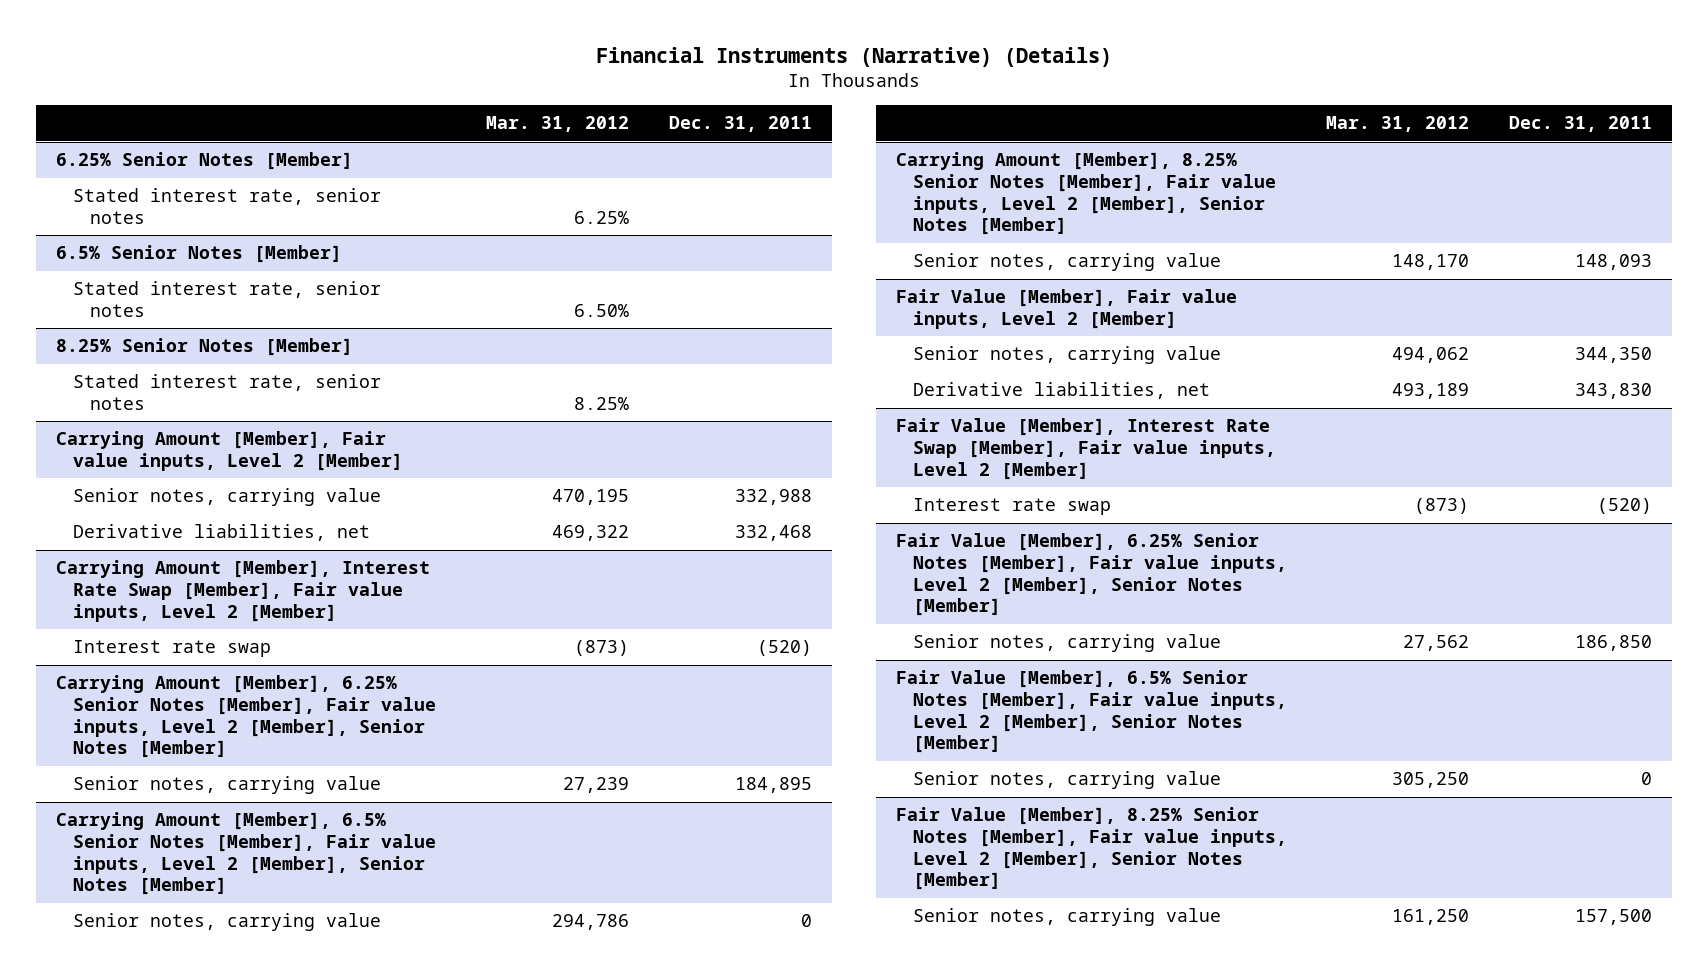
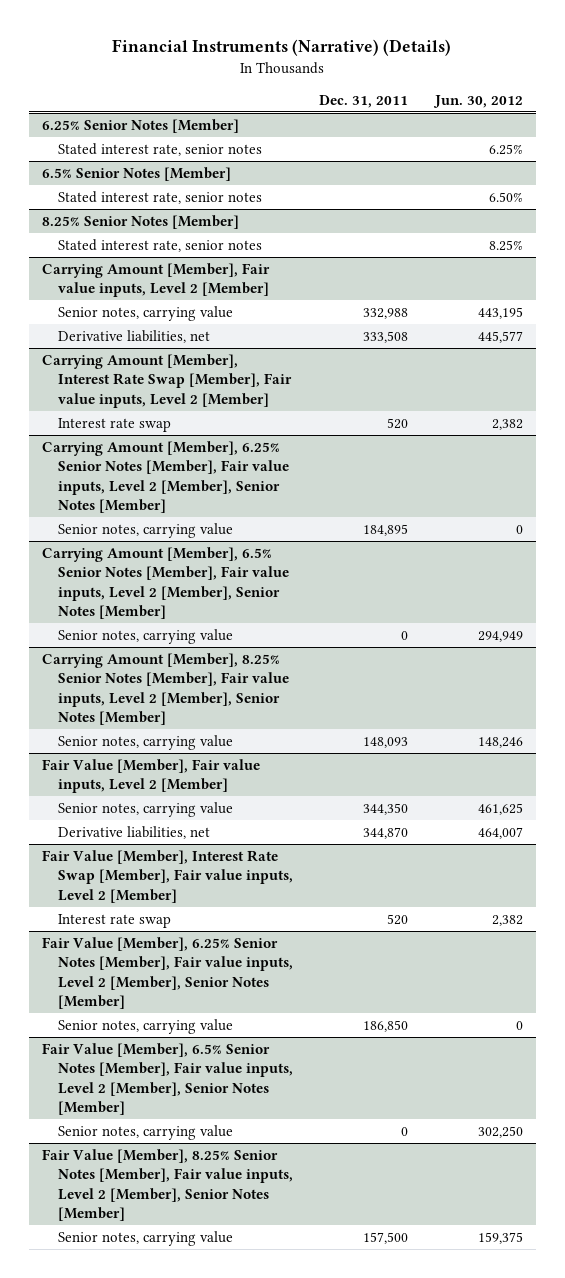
- | Mar. 31, 2012 | Dec. 31, 2011
+ | Dec. 31, 2011 | Jun. 30, 2012
@ Carrying Amount [Member], Fair value inputs, Level 2 [Member]
- Derivative liabilities, net | 469,322 | 332,468
+ Derivative liabilities, net | 333,508 | 445,577
@ Carrying Amount [Member], Interest Rate Swap [Member], Fair value inputs, Level 2 [Member]
- Interest rate swap | (873) | (520)
+ Interest rate swap | 520 | 2,382
@ Fair Value [Member], Fair value inputs, Level 2 [Member]
- Derivative liabilities, net | 493,189 | 343,830
+ Derivative liabilities, net | 344,870 | 464,007
@ Fair Value [Member], Interest Rate Swap [Member], Fair value inputs, Level 2 [Member]
- Interest rate swap | (873) | (520)
+ Interest rate swap | 520 | 2,382

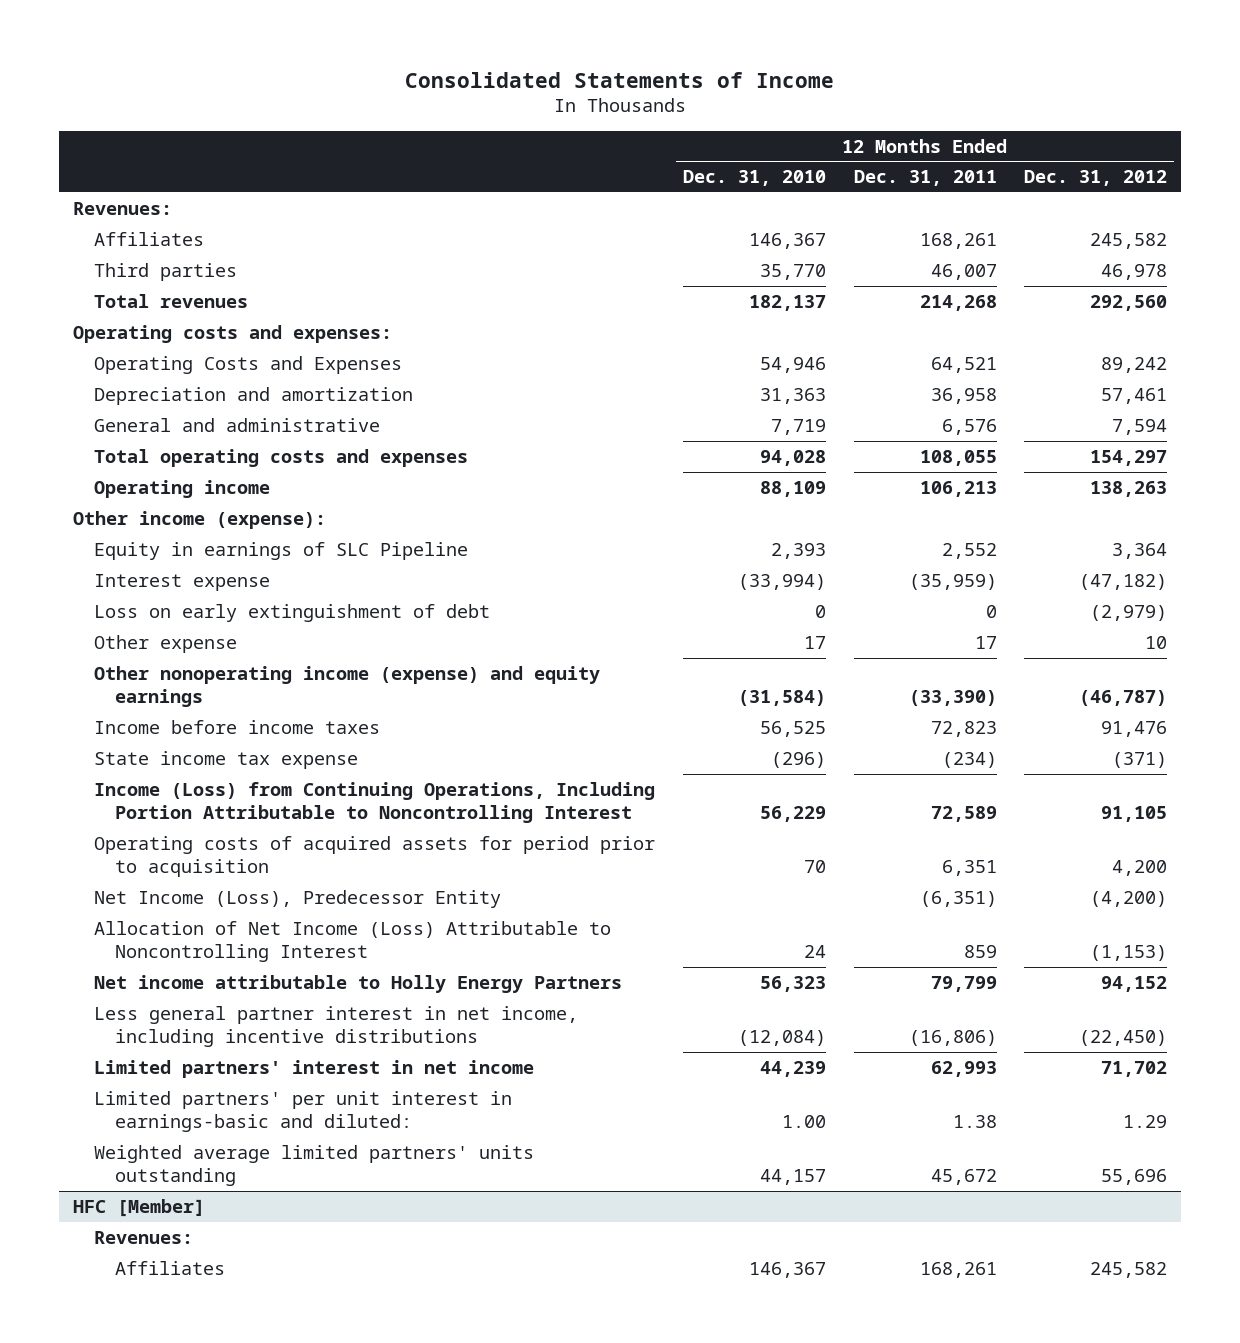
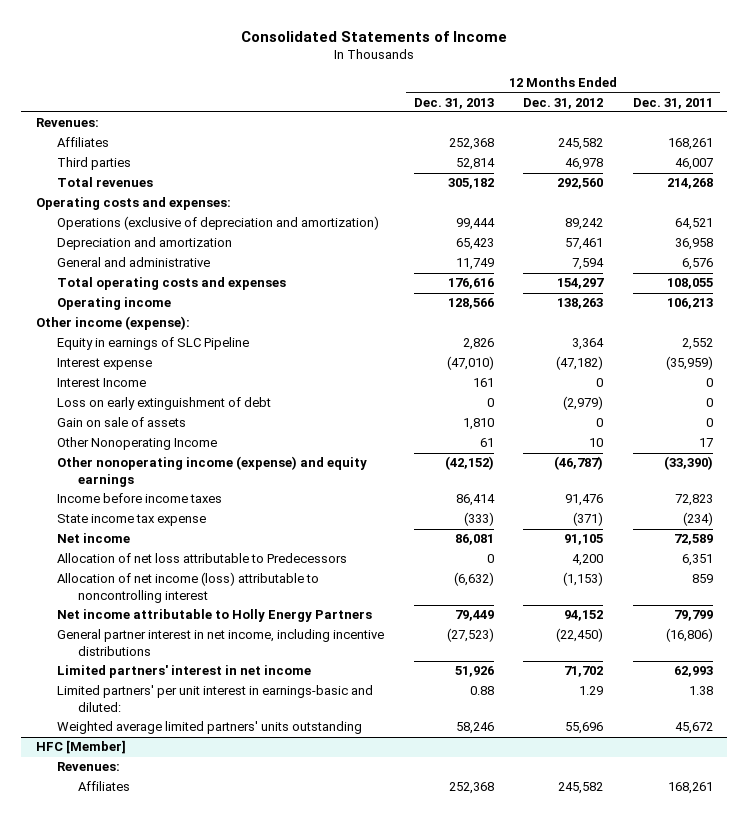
- | 12 Months Ended Dec. 31, 2010 | 12 Months Ended Dec. 31, 2011 | 12 Months Ended Dec. 31, 2012
+ | 12 Months Ended Dec. 31, 2013 | 12 Months Ended Dec. 31, 2012 | 12 Months Ended Dec. 31, 2011
- Operating Costs and Expenses | 54,946 | 64,521 | 89,242
+ Operations (exclusive of depreciation and amortization) | 99,444 | 89,242 | 64,521
+ Interest Income | 161 | 0 | 0
- Other expense | 17 | 17 | 10
+ Gain on sale of assets | 1,810 | 0 | 0
+ Other Nonoperating Income | 61 | 10 | 17
- Income (Loss) from Continuing Operations, Including Portion Attributable to Noncontrolling Interest | 56,229 | 72,589 | 91,105
- Operating costs of acquired assets for period prior to acquisition | 70 | 6,351 | 4,200
- Net Income (Loss), Predecessor Entity | | (6,351) | (4,200)
- Allocation of Net Income (Loss) Attributable to Noncontrolling Interest | 24 | 859 | (1,153)
+ Net income | 86,081 | 91,105 | 72,589
+ Allocation of net loss attributable to Predecessors | 0 | 4,200 | 6,351
+ Allocation of net income (loss) attributable to noncontrolling interest | (6,632) | (1,153) | 859
- Less general partner interest in net income, including incentive distributions | (12,084) | (16,806) | (22,450)
+ General partner interest in net income, including incentive distributions | (27,523) | (22,450) | (16,806)

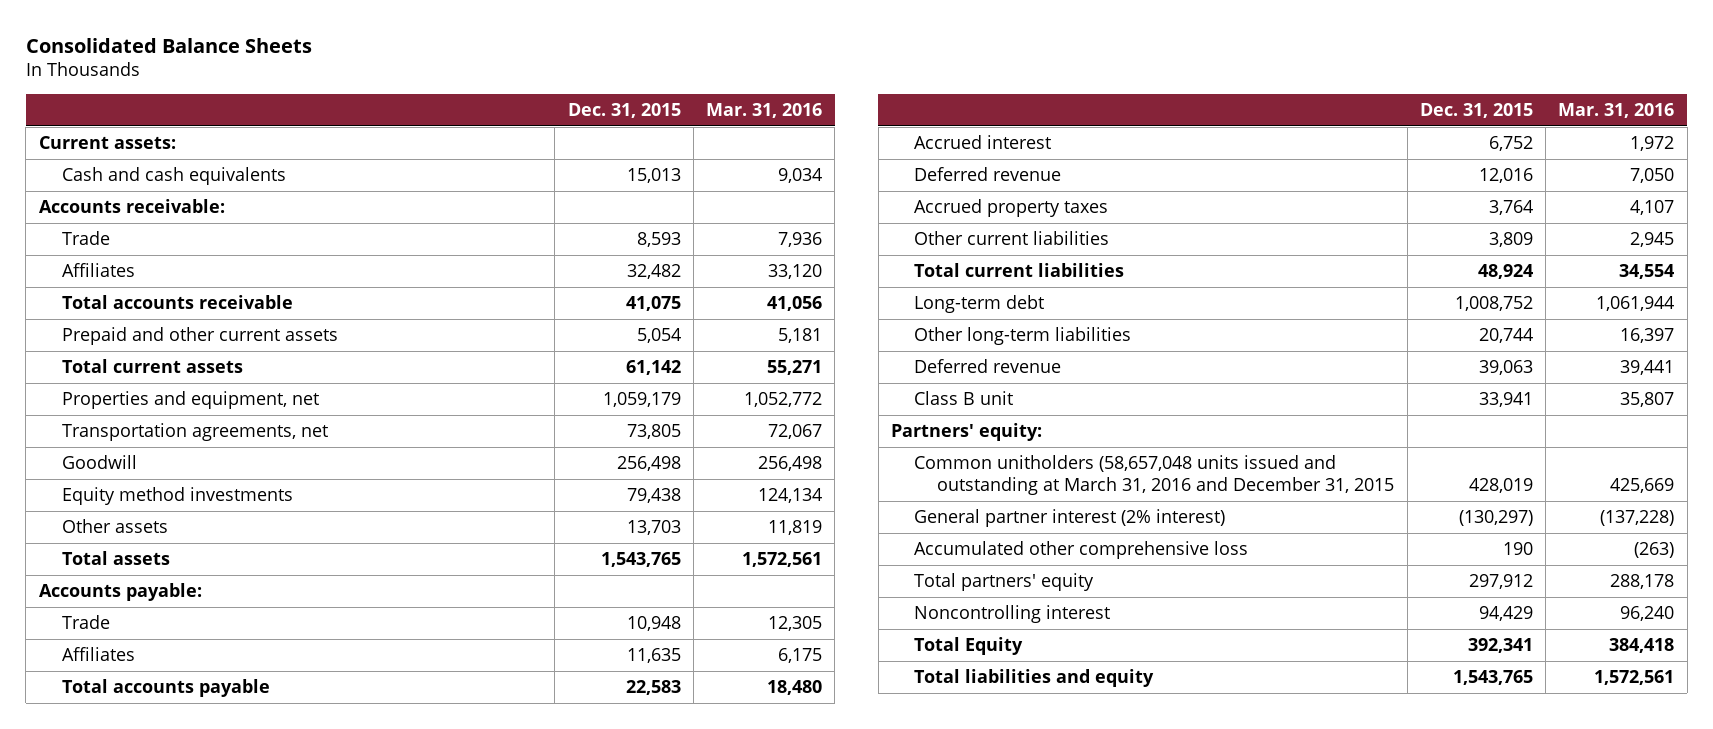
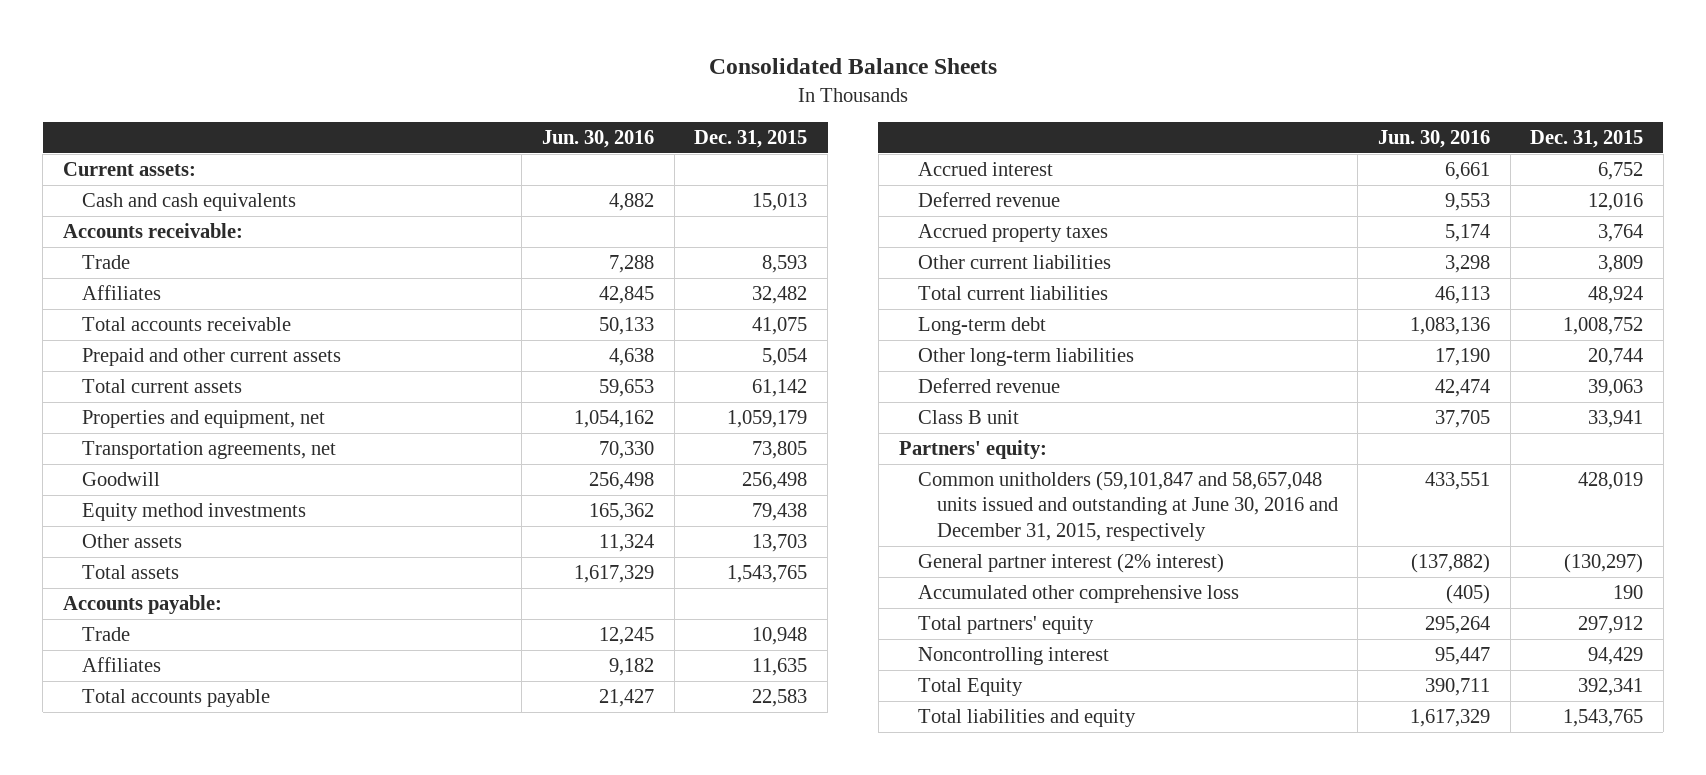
- | Dec. 31, 2015 | Mar. 31, 2016
+ | Jun. 30, 2016 | Dec. 31, 2015
- Common unitholders (58,657,048 units issued and outstanding at March 31, 2016 and December 31, 2015 | 428,019 | 425,669
+ Common unitholders (59,101,847 and 58,657,048 units issued and outstanding at June 30, 2016 and December 31, 2015, respectively | 433,551 | 428,019

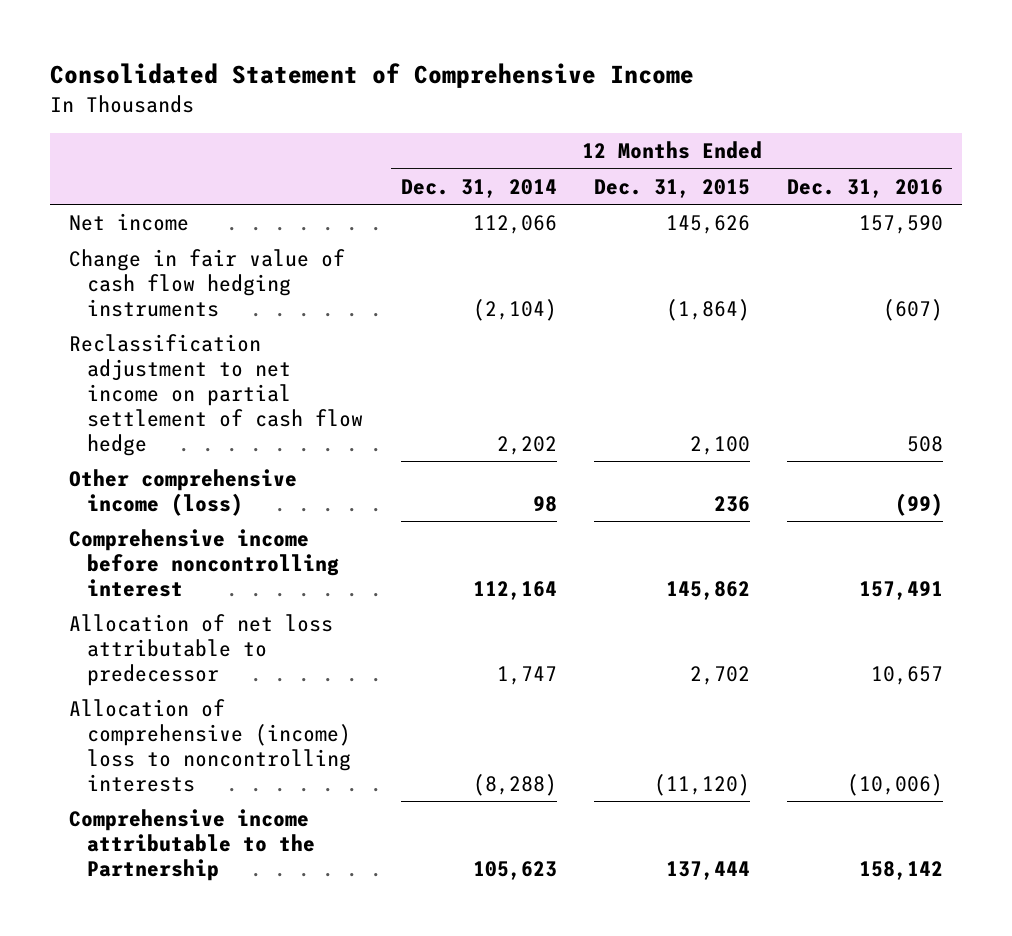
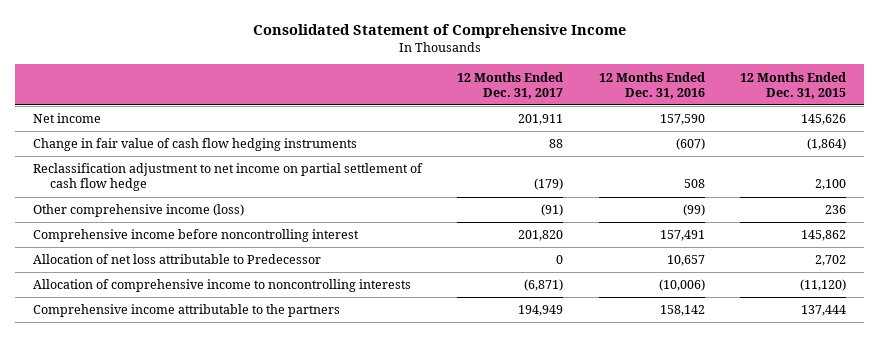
- | 12 Months Ended Dec. 31, 2014 | 12 Months Ended Dec. 31, 2015 | 12 Months Ended Dec. 31, 2016
+ | 12 Months Ended Dec. 31, 2017 | 12 Months Ended Dec. 31, 2016 | 12 Months Ended Dec. 31, 2015
- Allocation of net loss attributable to predecessor | 1,747 | 2,702 | 10,657
- Allocation of comprehensive (income) loss to noncontrolling interests | (8,288) | (11,120) | (10,006)
- Comprehensive income attributable to the Partnership | 105,623 | 137,444 | 158,142
+ Allocation of net loss attributable to Predecessor | 0 | 10,657 | 2,702
+ Allocation of comprehensive income to noncontrolling interests | (6,871) | (10,006) | (11,120)
+ Comprehensive income attributable to the partners | 194,949 | 158,142 | 137,444

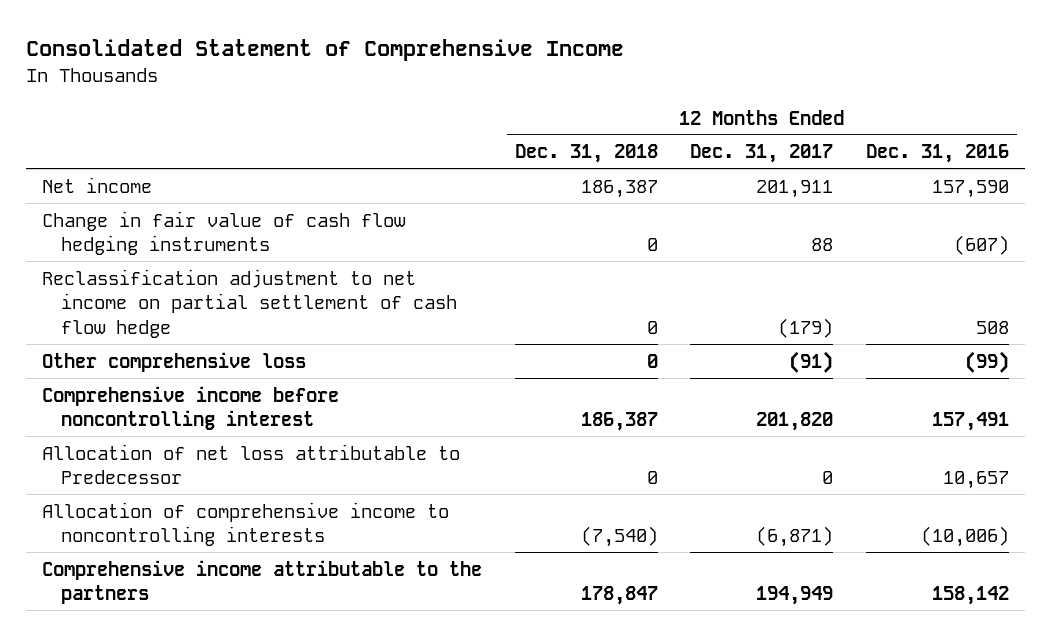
- | 12 Months Ended Dec. 31, 2017 | 12 Months Ended Dec. 31, 2016 | 12 Months Ended Dec. 31, 2015
+ | 12 Months Ended Dec. 31, 2018 | 12 Months Ended Dec. 31, 2017 | 12 Months Ended Dec. 31, 2016
- Other comprehensive income (loss) | (91) | (99) | 236
+ Other comprehensive loss | 0 | (91) | (99)

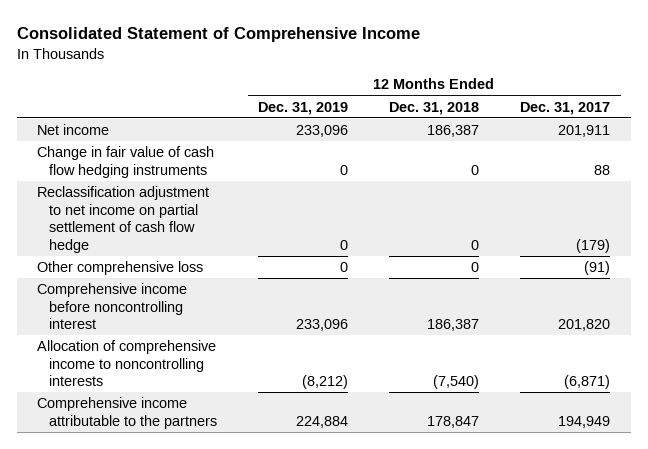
- | 12 Months Ended Dec. 31, 2018 | 12 Months Ended Dec. 31, 2017 | 12 Months Ended Dec. 31, 2016
+ | 12 Months Ended Dec. 31, 2019 | 12 Months Ended Dec. 31, 2018 | 12 Months Ended Dec. 31, 2017
- Allocation of net loss attributable to Predecessor | 0 | 0 | 10,657

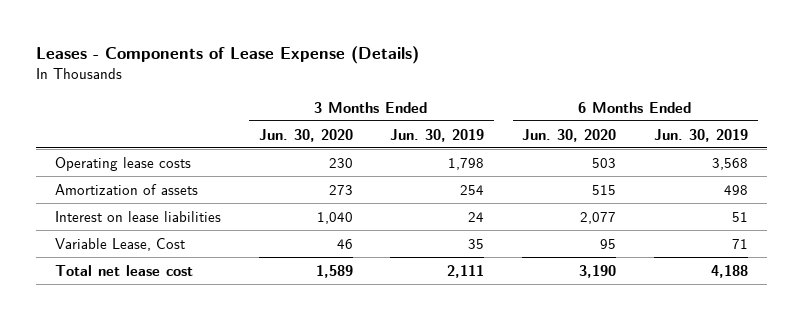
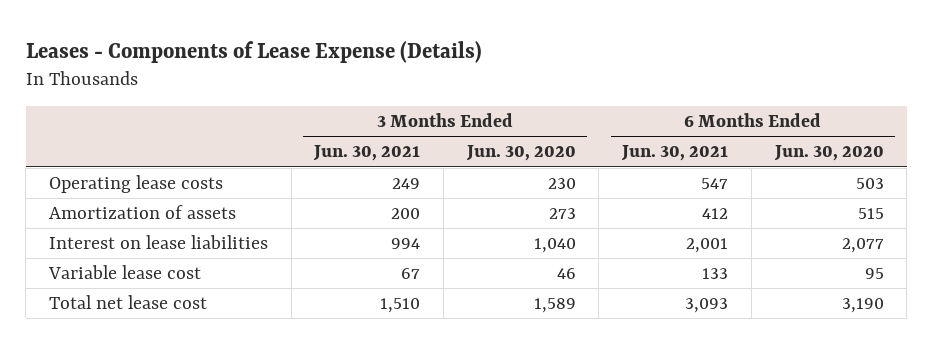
- | 3 Months Ended Jun. 30, 2020 | 3 Months Ended Jun. 30, 2019 | 6 Months Ended Jun. 30, 2020 | 6 Months Ended Jun. 30, 2019
+ | 3 Months Ended Jun. 30, 2021 | 3 Months Ended Jun. 30, 2020 | 6 Months Ended Jun. 30, 2021 | 6 Months Ended Jun. 30, 2020
- Variable Lease, Cost | 46 | 35 | 95 | 71
+ Variable lease cost | 67 | 46 | 133 | 95

